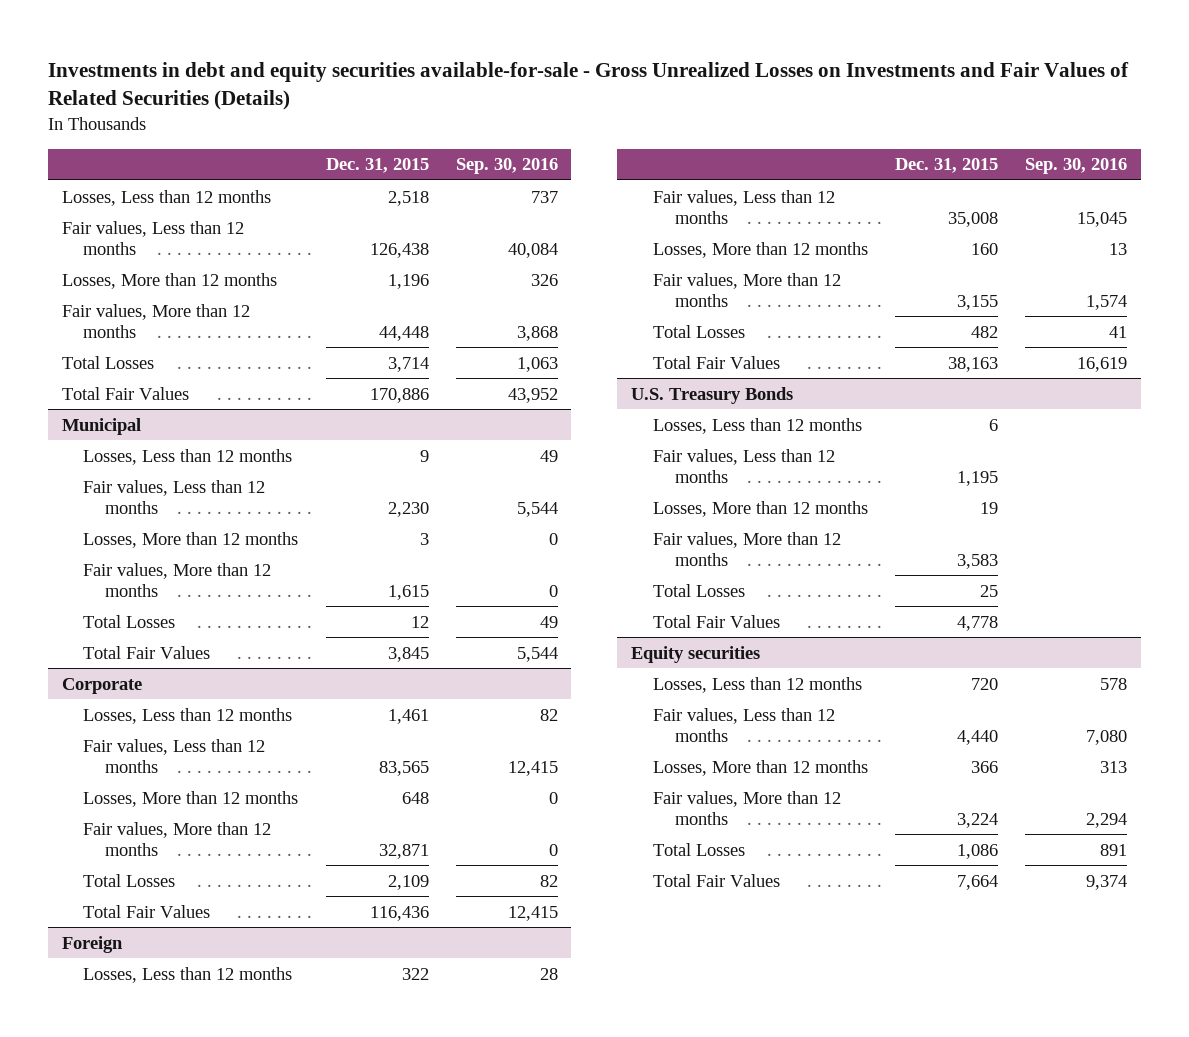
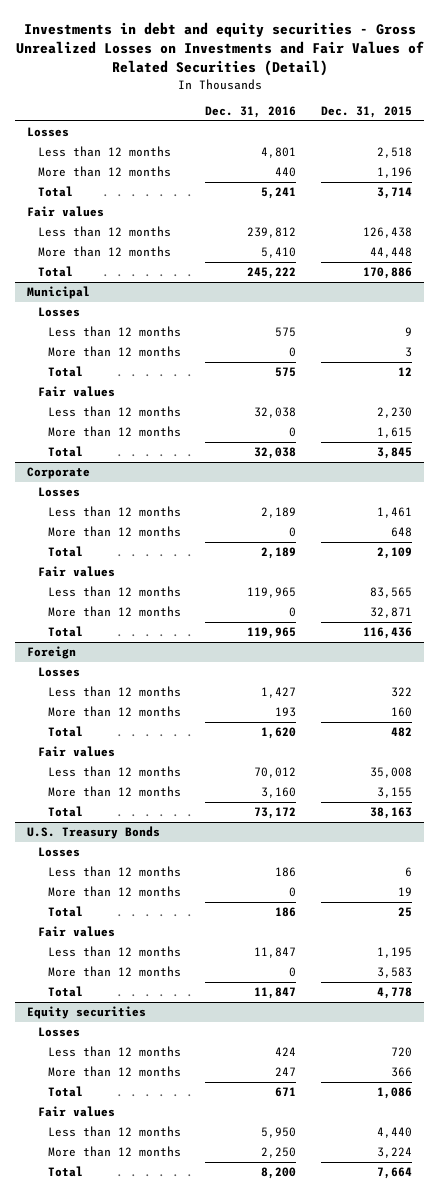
- Investments in debt and equity securities available-for-sale - Gross Unrealized Losses on Investments and Fair Values of Related Securities (Details)
+ Investments in debt and equity securities - Gross Unrealized Losses on Investments and Fair Values of Related Securities (Detail)
- | Dec. 31, 2015 | Sep. 30, 2016
+ | Dec. 31, 2016 | Dec. 31, 2015
- Losses, Less than 12 months | 2,518 | 737
- Fair values, Less than 12 months | 126,438 | 40,084
- Losses, More than 12 months | 1,196 | 326
- Fair values, More than 12 months | 44,448 | 3,868
- Total Losses | 3,714 | 1,063
- Total Fair Values | 170,886 | 43,952
+ Losses
+ Less than 12 months | 4,801 | 2,518
+ More than 12 months | 440 | 1,196
+ Total | 5,241 | 3,714
+ Fair values
+ Less than 12 months | 239,812 | 126,438
+ More than 12 months | 5,410 | 44,448
+ Total | 245,222 | 170,886
@ Municipal
- Losses, Less than 12 months | 9 | 49
- Fair values, Less than 12 months | 2,230 | 5,544
- Losses, More than 12 months | 3 | 0
- Fair values, More than 12 months | 1,615 | 0
- Total Losses | 12 | 49
- Total Fair Values | 3,845 | 5,544
+ Losses
+ Less than 12 months | 575 | 9
+ More than 12 months | 0 | 3
+ Total | 575 | 12
+ Fair values
+ Less than 12 months | 32,038 | 2,230
+ More than 12 months | 0 | 1,615
+ Total | 32,038 | 3,845
@ Corporate
- Losses, Less than 12 months | 1,461 | 82
- Fair values, Less than 12 months | 83,565 | 12,415
- Losses, More than 12 months | 648 | 0
- Fair values, More than 12 months | 32,871 | 0
- Total Losses | 2,109 | 82
- Total Fair Values | 116,436 | 12,415
+ Losses
+ Less than 12 months | 2,189 | 1,461
+ More than 12 months | 0 | 648
+ Total | 2,189 | 2,109
+ Fair values
+ Less than 12 months | 119,965 | 83,565
+ More than 12 months | 0 | 32,871
+ Total | 119,965 | 116,436
@ Foreign
- Losses, Less than 12 months | 322 | 28
- Fair values, Less than 12 months | 35,008 | 15,045
- Losses, More than 12 months | 160 | 13
- Fair values, More than 12 months | 3,155 | 1,574
- Total Losses | 482 | 41
- Total Fair Values | 38,163 | 16,619
+ Losses
+ Less than 12 months | 1,427 | 322
+ More than 12 months | 193 | 160
+ Total | 1,620 | 482
+ Fair values
+ Less than 12 months | 70,012 | 35,008
+ More than 12 months | 3,160 | 3,155
+ Total | 73,172 | 38,163
@ U.S. Treasury Bonds
- Losses, Less than 12 months | 6 |
- Fair values, Less than 12 months | 1,195 |
- Losses, More than 12 months | 19 |
- Fair values, More than 12 months | 3,583 |
- Total Losses | 25 |
- Total Fair Values | 4,778 |
+ Losses
+ Less than 12 months | 186 | 6
+ More than 12 months | 0 | 19
+ Total | 186 | 25
+ Fair values
+ Less than 12 months | 11,847 | 1,195
+ More than 12 months | 0 | 3,583
+ Total | 11,847 | 4,778
@ Equity securities
- Losses, Less than 12 months | 720 | 578
- Fair values, Less than 12 months | 4,440 | 7,080
- Losses, More than 12 months | 366 | 313
- Fair values, More than 12 months | 3,224 | 2,294
- Total Losses | 1,086 | 891
- Total Fair Values | 7,664 | 9,374
+ Losses
+ Less than 12 months | 424 | 720
+ More than 12 months | 247 | 366
+ Total | 671 | 1,086
+ Fair values
+ Less than 12 months | 5,950 | 4,440
+ More than 12 months | 2,250 | 3,224
+ Total | 8,200 | 7,664

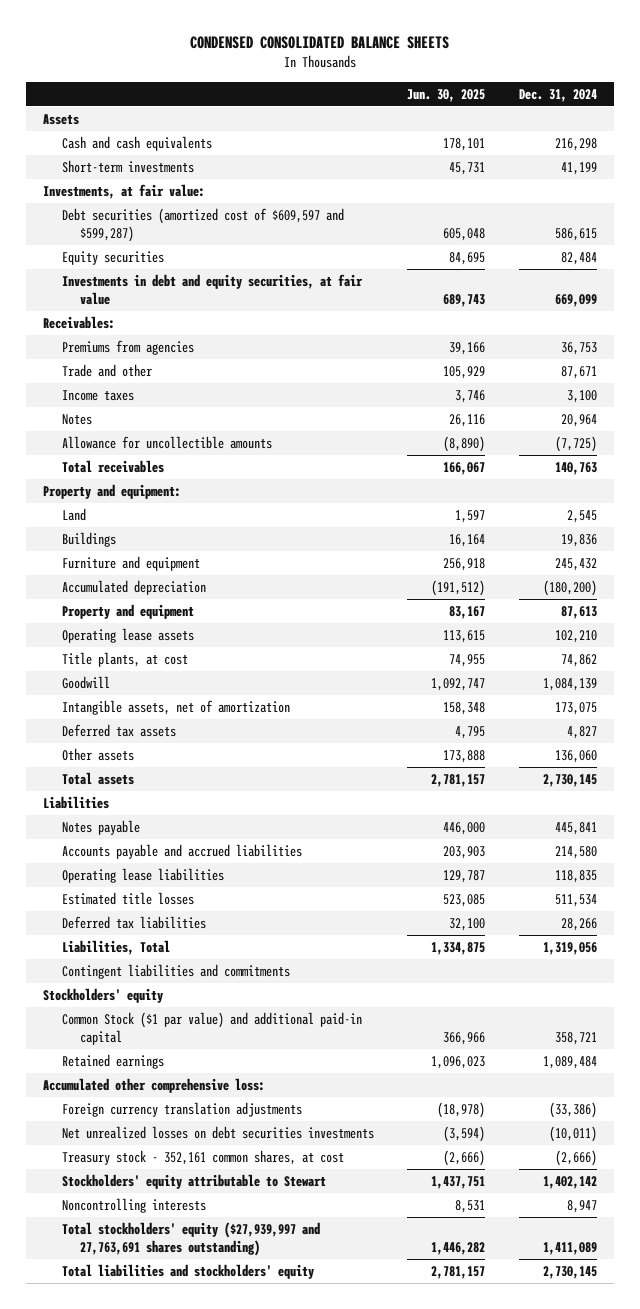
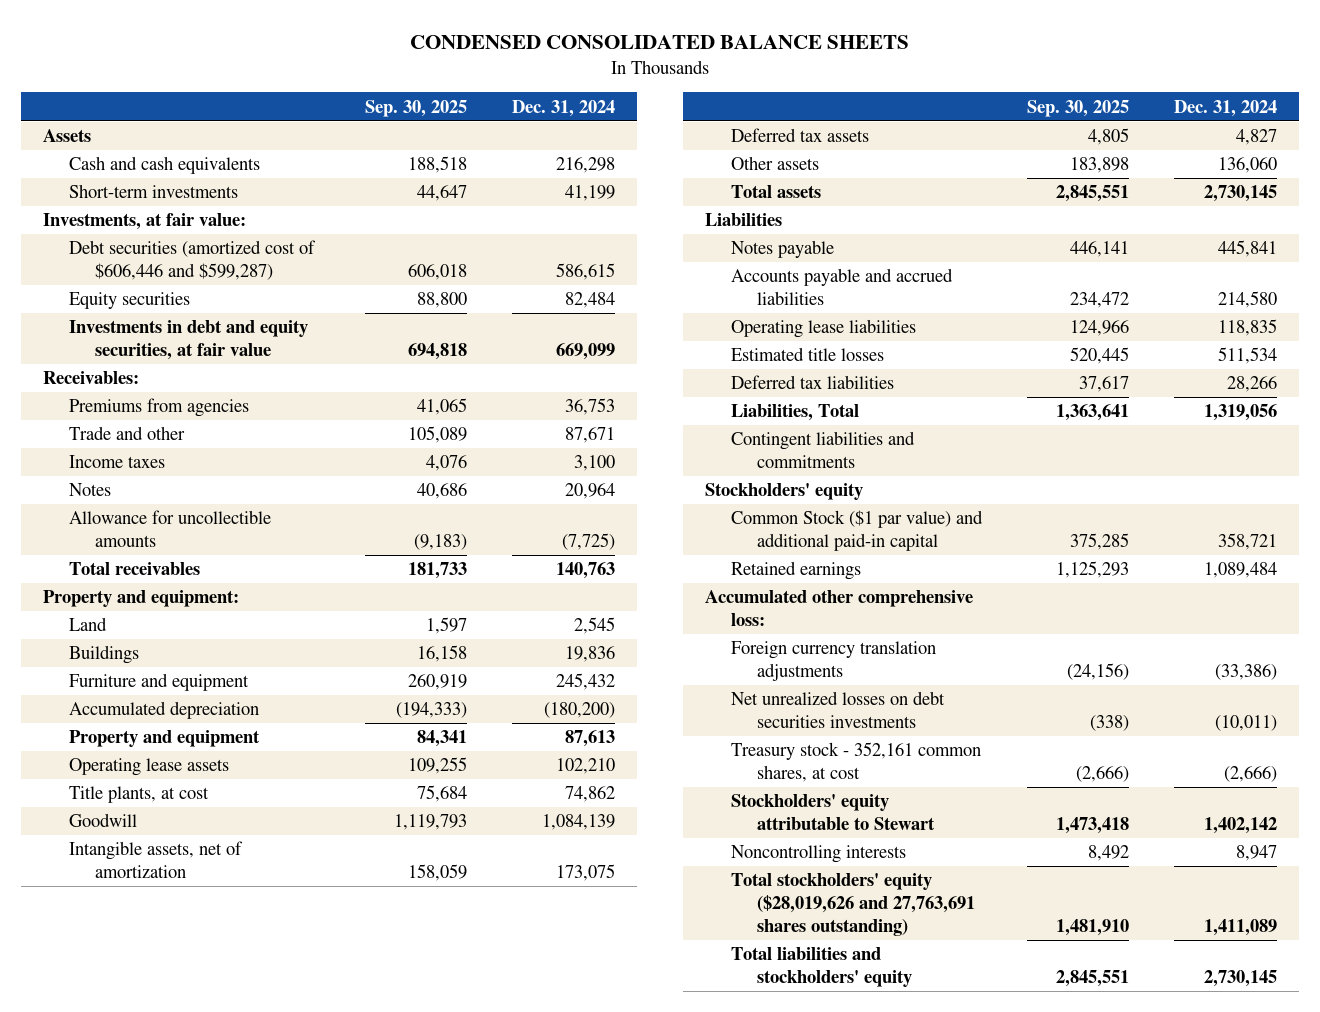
- | Jun. 30, 2025 | Dec. 31, 2024
+ | Sep. 30, 2025 | Dec. 31, 2024
- Debt securities (amortized cost of $609,597 and $599,287) | 605,048 | 586,615
+ Debt securities (amortized cost of $606,446 and $599,287) | 606,018 | 586,615
- Total stockholders' equity ($27,939,997 and 27,763,691 shares outstanding) | 1,446,282 | 1,411,089
+ Total stockholders' equity ($28,019,626 and 27,763,691 shares outstanding) | 1,481,910 | 1,411,089

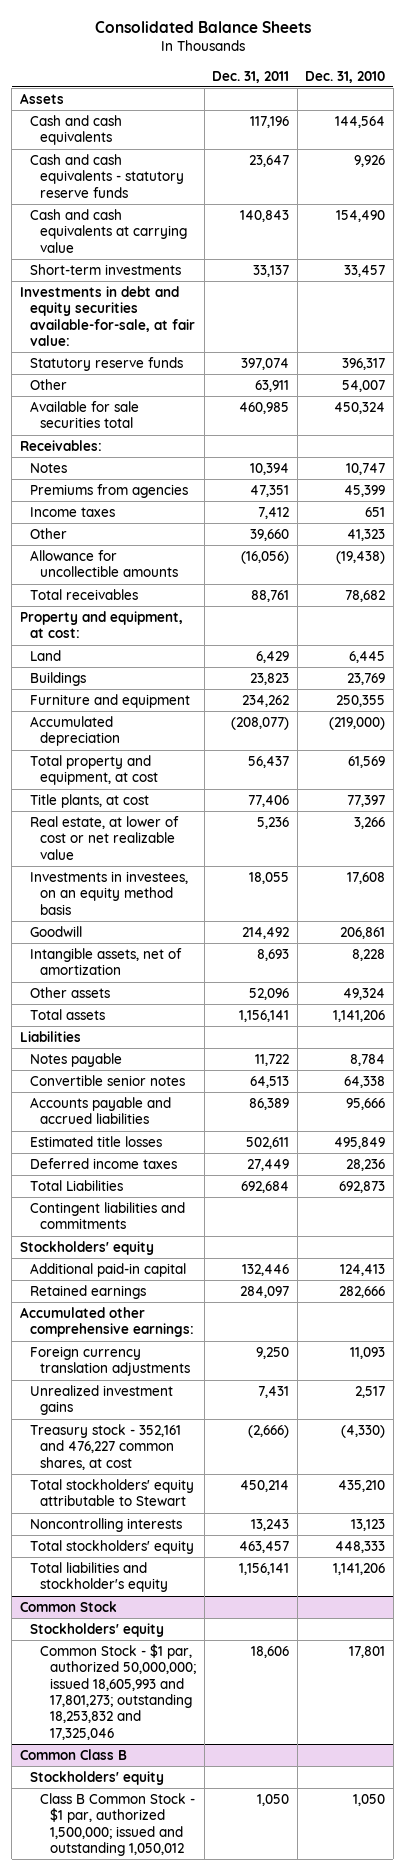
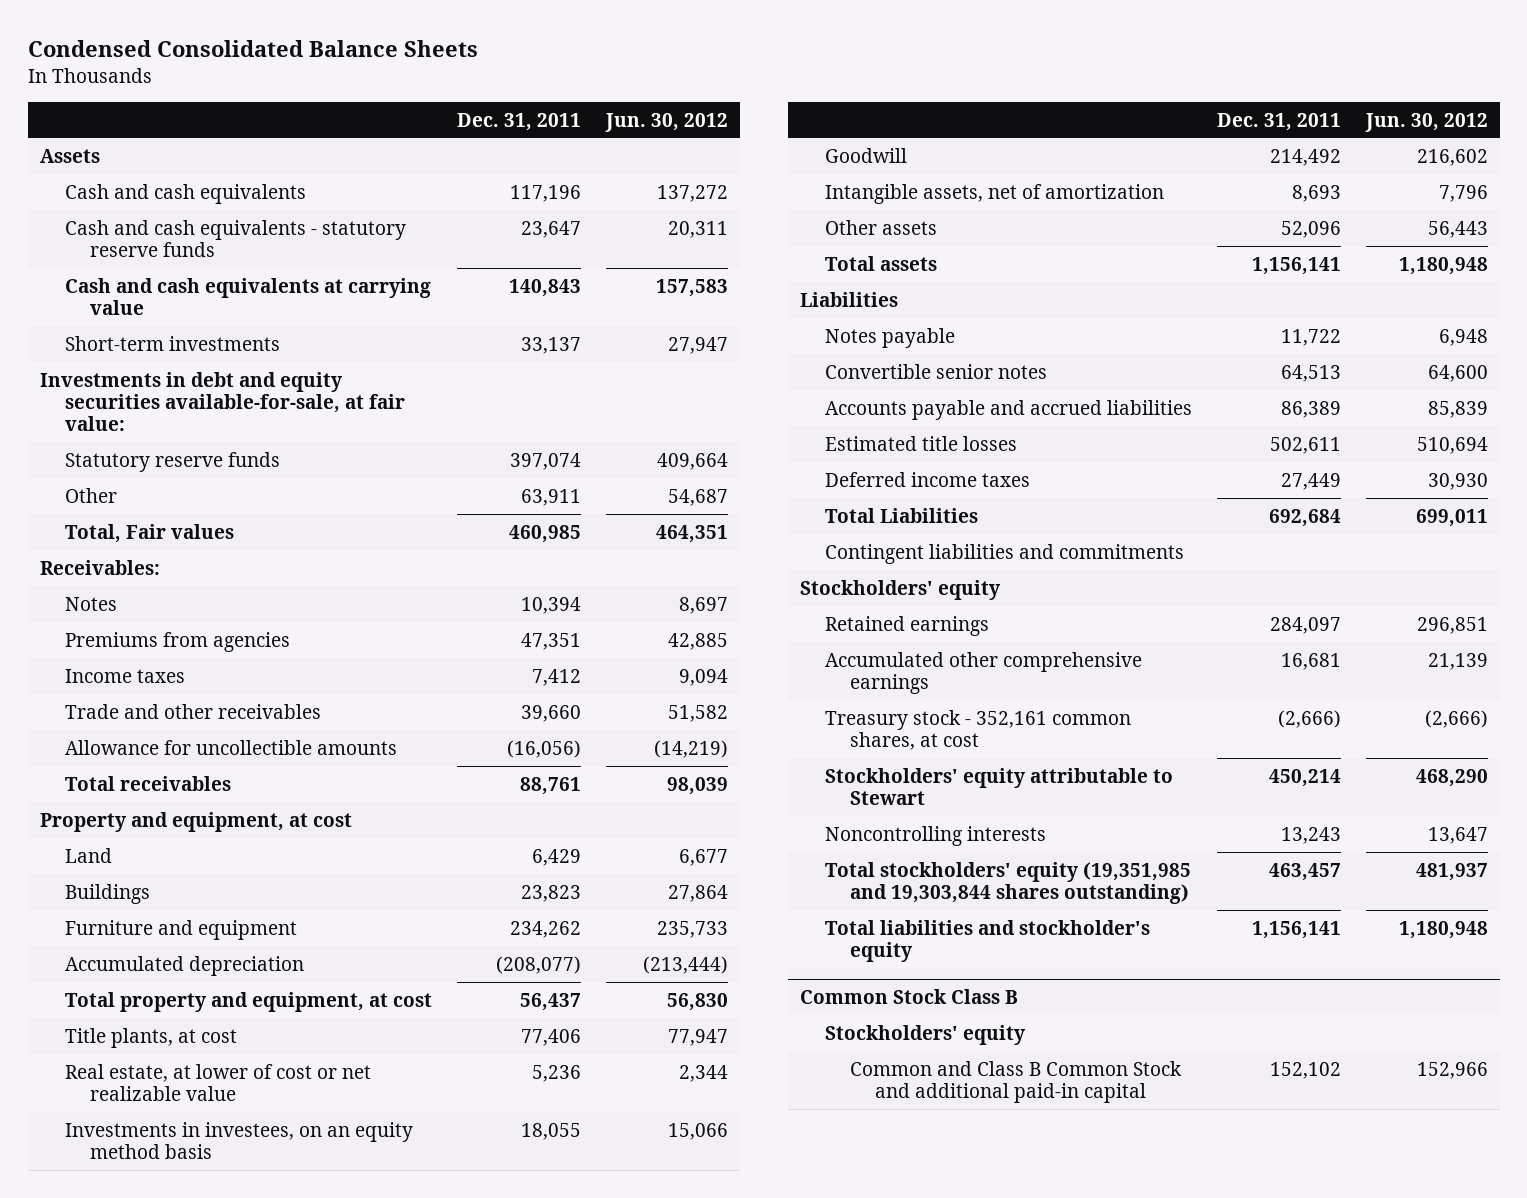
- Consolidated Balance Sheets
+ Condensed Consolidated Balance Sheets
- | Dec. 31, 2011 | Dec. 31, 2010
+ | Dec. 31, 2011 | Jun. 30, 2012
- Available for sale securities total | 460,985 | 450,324
+ Total, Fair values | 460,985 | 464,351
- Other | 39,660 | 41,323
+ Trade and other receivables | 39,660 | 51,582
- Property and equipment, at cost:
+ Property and equipment, at cost
- Additional paid-in capital | 132,446 | 124,413
- Accumulated other comprehensive earnings:
- Foreign currency translation adjustments | 9,250 | 11,093
- Unrealized investment gains | 7,431 | 2,517
- Treasury stock - 352,161 and 476,227 common shares, at cost | (2,666) | (4,330)
- Total stockholders' equity attributable to Stewart | 450,214 | 435,210
+ Accumulated other comprehensive earnings | 16,681 | 21,139
+ Treasury stock - 352,161 common shares, at cost | (2,666) | (2,666)
+ Stockholders' equity attributable to Stewart | 450,214 | 468,290
- Total stockholders' equity | 463,457 | 448,333
+ Total stockholders' equity (19,351,985 and 19,303,844 shares outstanding) | 463,457 | 481,937
- Common Stock
- Stockholders' equity
- Common Stock - $1 par, authorized 50,000,000; issued 18,605,993 and 17,801,273; outstanding 18,253,832 and 17,325,046 | 18,606 | 17,801
- Common Class B
+ Common Stock Class B
- Class B Common Stock - $1 par, authorized 1,500,000; issued and outstanding 1,050,012 | 1,050 | 1,050
+ Common and Class B Common Stock and additional paid-in capital | 152,102 | 152,966

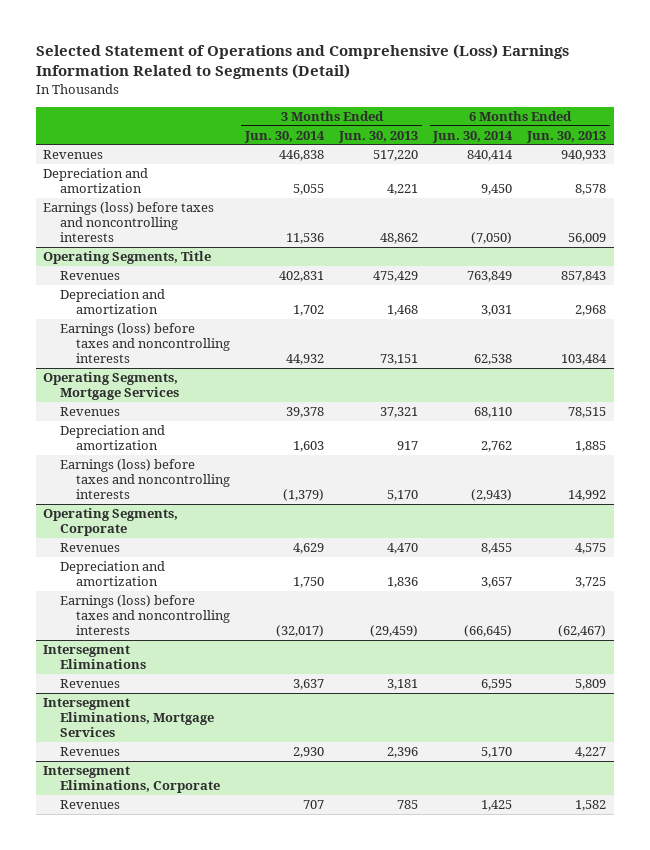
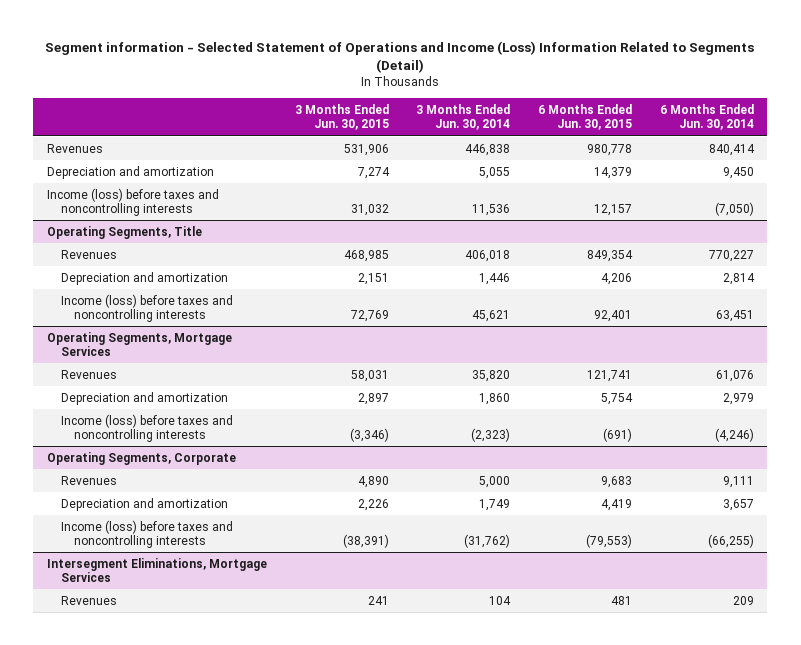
- Selected Statement of Operations and Comprehensive (Loss) Earnings Information Related to Segments (Detail)
+ Segment information - Selected Statement of Operations and Income (Loss) Information Related to Segments (Detail)
- | 3 Months Ended Jun. 30, 2014 | 3 Months Ended Jun. 30, 2013 | 6 Months Ended Jun. 30, 2014 | 6 Months Ended Jun. 30, 2013
+ | 3 Months Ended Jun. 30, 2015 | 3 Months Ended Jun. 30, 2014 | 6 Months Ended Jun. 30, 2015 | 6 Months Ended Jun. 30, 2014
- Earnings (loss) before taxes and noncontrolling interests | 11,536 | 48,862 | (7,050) | 56,009
+ Income (loss) before taxes and noncontrolling interests | 31,032 | 11,536 | 12,157 | (7,050)
@ Operating Segments, Title
- Revenues | 402,831 | 475,429 | 763,849 | 857,843
- Depreciation and amortization | 1,702 | 1,468 | 3,031 | 2,968
- Earnings (loss) before taxes and noncontrolling interests | 44,932 | 73,151 | 62,538 | 103,484
+ Revenues | 468,985 | 406,018 | 849,354 | 770,227
+ Depreciation and amortization | 2,151 | 1,446 | 4,206 | 2,814
+ Income (loss) before taxes and noncontrolling interests | 72,769 | 45,621 | 92,401 | 63,451
@ Operating Segments, Mortgage Services
- Revenues | 39,378 | 37,321 | 68,110 | 78,515
- Depreciation and amortization | 1,603 | 917 | 2,762 | 1,885
- Earnings (loss) before taxes and noncontrolling interests | (1,379) | 5,170 | (2,943) | 14,992
+ Revenues | 58,031 | 35,820 | 121,741 | 61,076
+ Depreciation and amortization | 2,897 | 1,860 | 5,754 | 2,979
+ Income (loss) before taxes and noncontrolling interests | (3,346) | (2,323) | (691) | (4,246)
@ Operating Segments, Corporate
- Revenues | 4,629 | 4,470 | 8,455 | 4,575
- Depreciation and amortization | 1,750 | 1,836 | 3,657 | 3,725
- Earnings (loss) before taxes and noncontrolling interests | (32,017) | (29,459) | (66,645) | (62,467)
- Intersegment Eliminations
- Revenues | 3,637 | 3,181 | 6,595 | 5,809
@ Operating Segments, Corporate
+ Revenues | 4,890 | 5,000 | 9,683 | 9,111
+ Depreciation and amortization | 2,226 | 1,749 | 4,419 | 3,657
+ Income (loss) before taxes and noncontrolling interests | (38,391) | (31,762) | (79,553) | (66,255)
@ Intersegment Eliminations, Mortgage Services
- Revenues | 2,930 | 2,396 | 5,170 | 4,227
- Intersegment Eliminations, Corporate
- Revenues | 707 | 785 | 1,425 | 1,582
@ Intersegment Eliminations, Mortgage Services
+ Revenues | 241 | 104 | 481 | 209

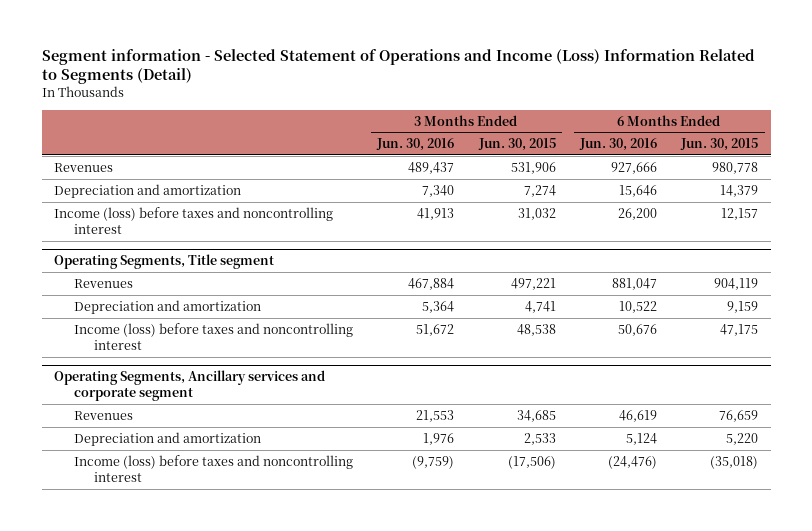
- | 3 Months Ended Jun. 30, 2015 | 3 Months Ended Jun. 30, 2014 | 6 Months Ended Jun. 30, 2015 | 6 Months Ended Jun. 30, 2014
+ | 3 Months Ended Jun. 30, 2016 | 3 Months Ended Jun. 30, 2015 | 6 Months Ended Jun. 30, 2016 | 6 Months Ended Jun. 30, 2015
- Income (loss) before taxes and noncontrolling interests | 31,032 | 11,536 | 12,157 | (7,050)
- Operating Segments, Title
- Revenues | 468,985 | 406,018 | 849,354 | 770,227
- Depreciation and amortization | 2,151 | 1,446 | 4,206 | 2,814
- Income (loss) before taxes and noncontrolling interests | 72,769 | 45,621 | 92,401 | 63,451
- Operating Segments, Mortgage Services
- Revenues | 58,031 | 35,820 | 121,741 | 61,076
- Depreciation and amortization | 2,897 | 1,860 | 5,754 | 2,979
- Income (loss) before taxes and noncontrolling interests | (3,346) | (2,323) | (691) | (4,246)
- Operating Segments, Corporate
- Revenues | 4,890 | 5,000 | 9,683 | 9,111
- Depreciation and amortization | 2,226 | 1,749 | 4,419 | 3,657
- Income (loss) before taxes and noncontrolling interests | (38,391) | (31,762) | (79,553) | (66,255)
- Intersegment Eliminations, Mortgage Services
- Revenues | 241 | 104 | 481 | 209
+ Income (loss) before taxes and noncontrolling interest | 41,913 | 31,032 | 26,200 | 12,157
+ Operating Segments, Title segment
+ Revenues | 467,884 | 497,221 | 881,047 | 904,119
+ Depreciation and amortization | 5,364 | 4,741 | 10,522 | 9,159
+ Income (loss) before taxes and noncontrolling interest | 51,672 | 48,538 | 50,676 | 47,175
+ Operating Segments, Ancillary services and corporate segment
+ Revenues | 21,553 | 34,685 | 46,619 | 76,659
+ Depreciation and amortization | 1,976 | 2,533 | 5,124 | 5,220
+ Income (loss) before taxes and noncontrolling interest | (9,759) | (17,506) | (24,476) | (35,018)

